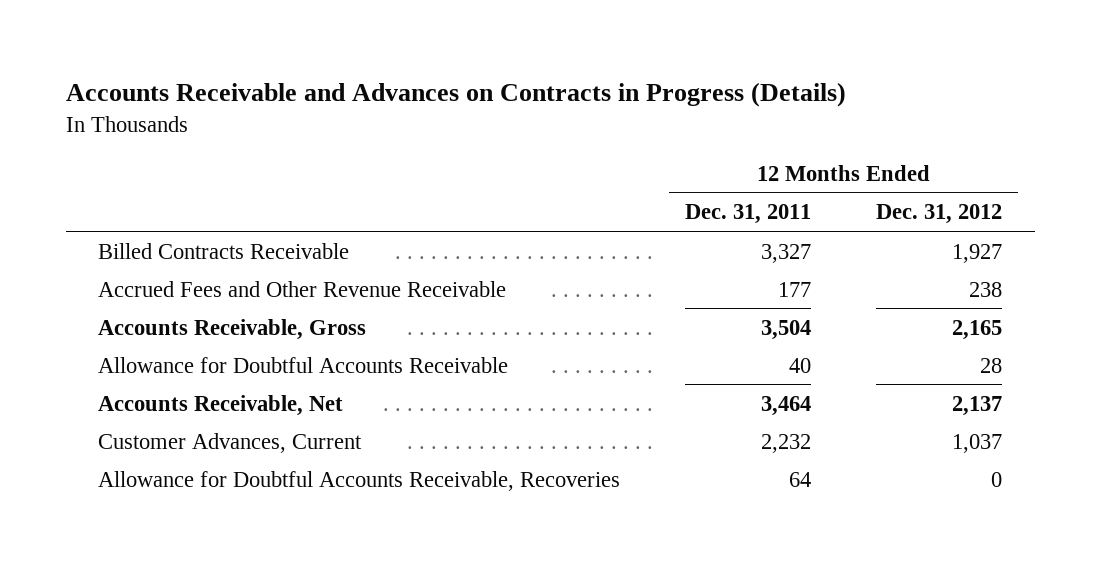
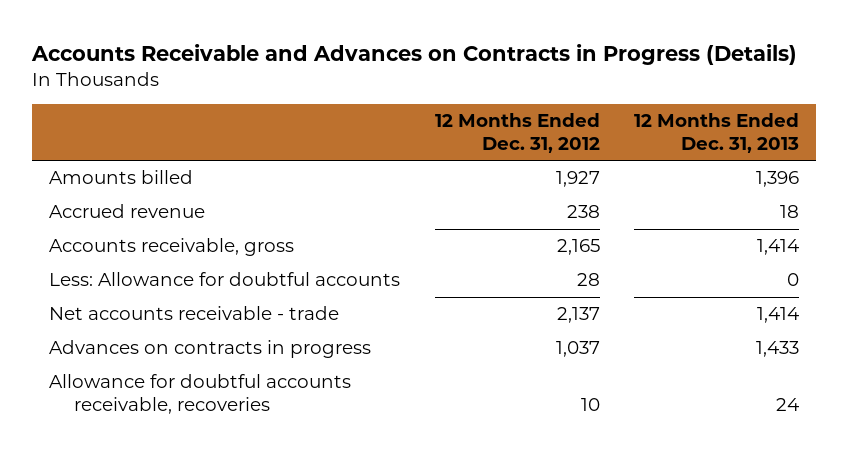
- | 12 Months Ended Dec. 31, 2011 | 12 Months Ended Dec. 31, 2012
+ | 12 Months Ended Dec. 31, 2012 | 12 Months Ended Dec. 31, 2013
- Billed Contracts Receivable | 3,327 | 1,927
- Accrued Fees and Other Revenue Receivable | 177 | 238
- Accounts Receivable, Gross | 3,504 | 2,165
- Allowance for Doubtful Accounts Receivable | 40 | 28
- Accounts Receivable, Net | 3,464 | 2,137
- Customer Advances, Current | 2,232 | 1,037
- Allowance for Doubtful Accounts Receivable, Recoveries | 64 | 0
+ Amounts billed | 1,927 | 1,396
+ Accrued revenue | 238 | 18
+ Accounts receivable, gross | 2,165 | 1,414
+ Less: Allowance for doubtful accounts | 28 | 0
+ Net accounts receivable - trade | 2,137 | 1,414
+ Advances on contracts in progress | 1,037 | 1,433
+ Allowance for doubtful accounts receivable, recoveries | 10 | 24

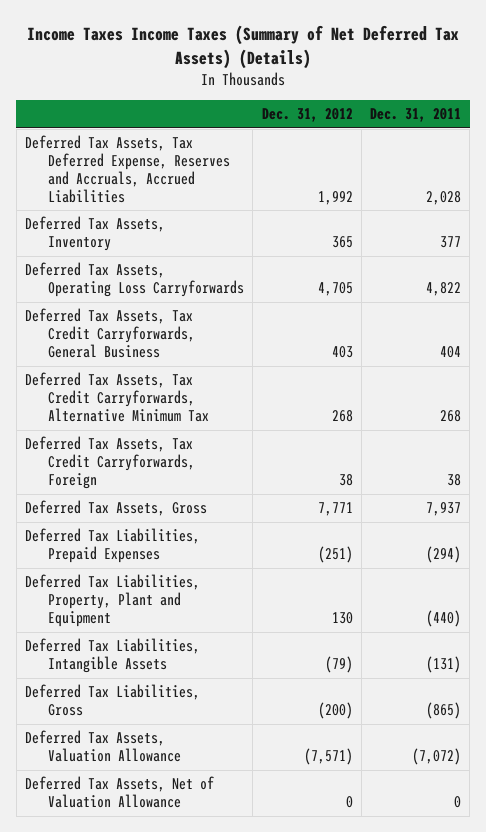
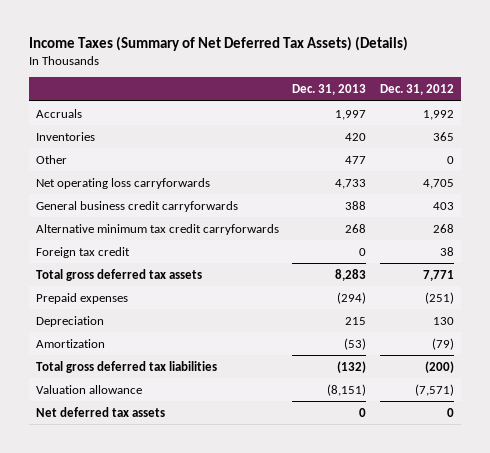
- Income Taxes Income Taxes (Summary of Net Deferred Tax Assets) (Details)
+ Income Taxes (Summary of Net Deferred Tax Assets) (Details)
- | Dec. 31, 2012 | Dec. 31, 2011
+ | Dec. 31, 2013 | Dec. 31, 2012
- Deferred Tax Assets, Tax Deferred Expense, Reserves and Accruals, Accrued Liabilities | 1,992 | 2,028
- Deferred Tax Assets, Inventory | 365 | 377
- Deferred Tax Assets, Operating Loss Carryforwards | 4,705 | 4,822
- Deferred Tax Assets, Tax Credit Carryforwards, General Business | 403 | 404
- Deferred Tax Assets, Tax Credit Carryforwards, Alternative Minimum Tax | 268 | 268
- Deferred Tax Assets, Tax Credit Carryforwards, Foreign | 38 | 38
- Deferred Tax Assets, Gross | 7,771 | 7,937
- Deferred Tax Liabilities, Prepaid Expenses | (251) | (294)
- Deferred Tax Liabilities, Property, Plant and Equipment | 130 | (440)
- Deferred Tax Liabilities, Intangible Assets | (79) | (131)
- Deferred Tax Liabilities, Gross | (200) | (865)
- Deferred Tax Assets, Valuation Allowance | (7,571) | (7,072)
- Deferred Tax Assets, Net of Valuation Allowance | 0 | 0
+ Accruals | 1,997 | 1,992
+ Inventories | 420 | 365
+ Other | 477 | 0
+ Net operating loss carryforwards | 4,733 | 4,705
+ General business credit carryforwards | 388 | 403
+ Alternative minimum tax credit carryforwards | 268 | 268
+ Foreign tax credit | 0 | 38
+ Total gross deferred tax assets | 8,283 | 7,771
+ Prepaid expenses | (294) | (251)
+ Depreciation | 215 | 130
+ Amortization | (53) | (79)
+ Total gross deferred tax liabilities | (132) | (200)
+ Valuation allowance | (8,151) | (7,571)
+ Net deferred tax assets | 0 | 0

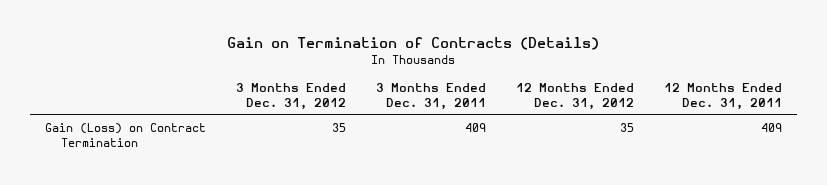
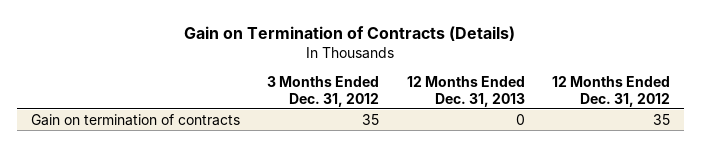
- | 3 Months Ended Dec. 31, 2012 | 3 Months Ended Dec. 31, 2011 | 12 Months Ended Dec. 31, 2012 | 12 Months Ended Dec. 31, 2011
+ | 3 Months Ended Dec. 31, 2012 | 12 Months Ended Dec. 31, 2013 | 12 Months Ended Dec. 31, 2012
- Gain (Loss) on Contract Termination | 35 | 409 | 35 | 409
+ Gain on termination of contracts | 35 | 0 | 35

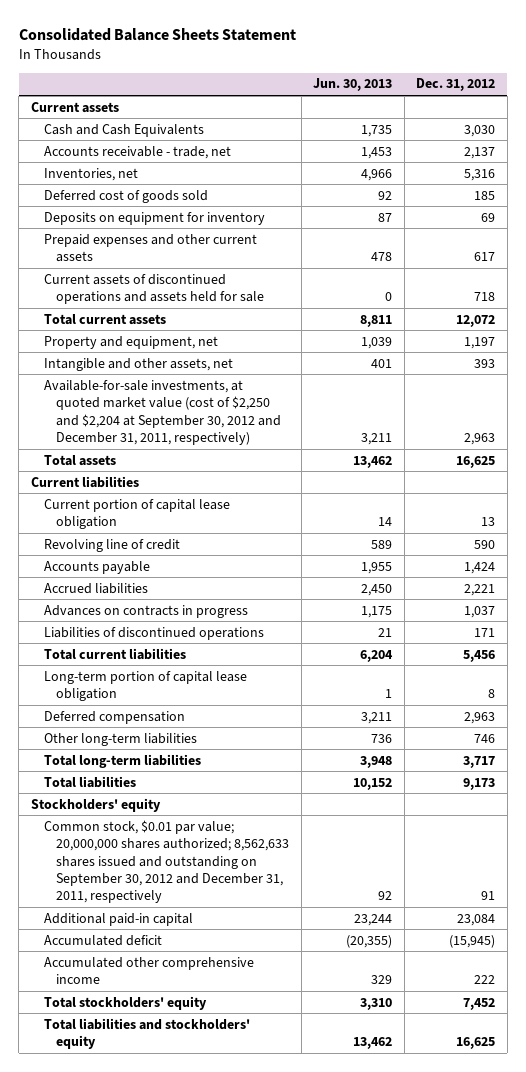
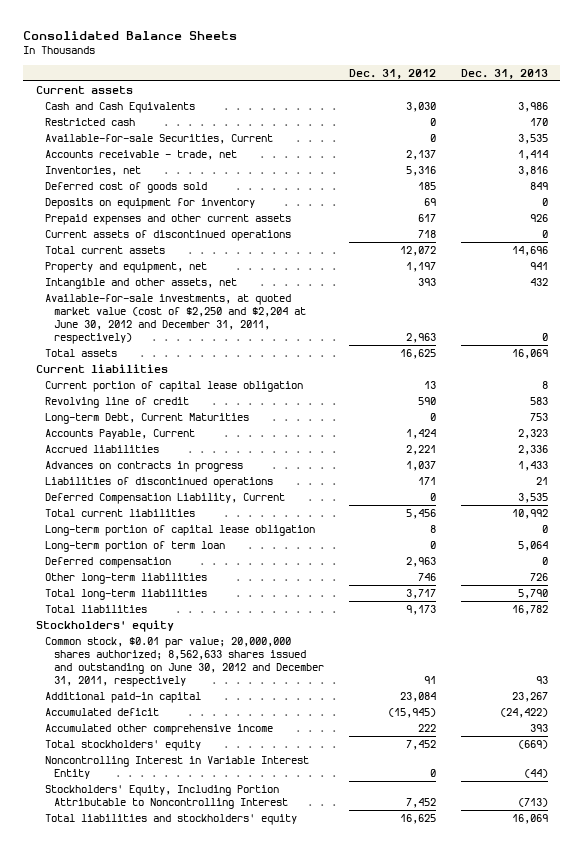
- Consolidated Balance Sheets Statement
+ Consolidated Balance Sheets
- | Jun. 30, 2013 | Dec. 31, 2012
+ | Dec. 31, 2012 | Dec. 31, 2013
+ Restricted cash | 0 | 170
+ Available-for-sale Securities, Current | 0 | 3,535
- Current assets of discontinued operations and assets held for sale | 0 | 718
+ Current assets of discontinued operations | 718 | 0
- Available-for-sale investments, at quoted market value (cost of $2,250 and $2,204 at September 30, 2012 and December 31, 2011, respectively) | 3,211 | 2,963
+ Available-for-sale investments, at quoted market value (cost of $2,250 and $2,204 at June 30, 2012 and December 31, 2011, respectively) | 2,963 | 0
- Accounts payable | 1,955 | 1,424
+ Long-term Debt, Current Maturities | 0 | 753
+ Accounts Payable, Current | 1,424 | 2,323
+ Deferred Compensation Liability, Current | 0 | 3,535
+ Long-term portion of term loan | 0 | 5,064
- Common stock, $0.01 par value; 20,000,000 shares authorized; 8,562,633 shares issued and outstanding on September 30, 2012 and December 31, 2011, respectively | 92 | 91
+ Common stock, $0.01 par value; 20,000,000 shares authorized; 8,562,633 shares issued and outstanding on June 30, 2012 and December 31, 2011, respectively | 91 | 93
+ Noncontrolling Interest in Variable Interest Entity | 0 | (44)
+ Stockholders' Equity, Including Portion Attributable to Noncontrolling Interest | 7,452 | (713)

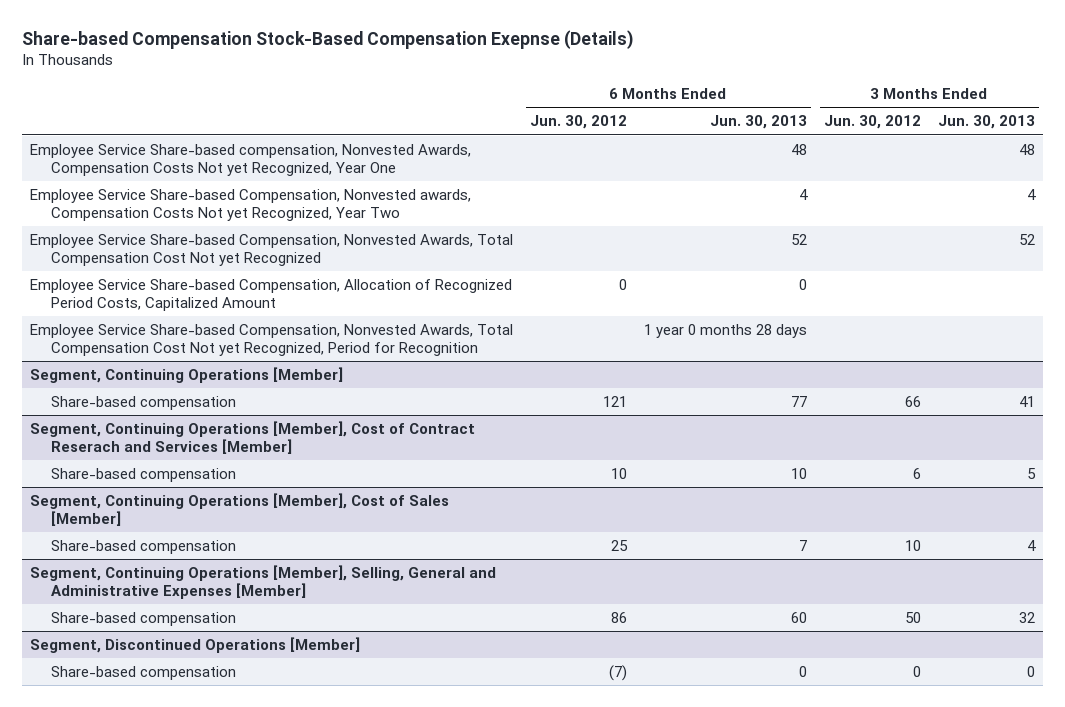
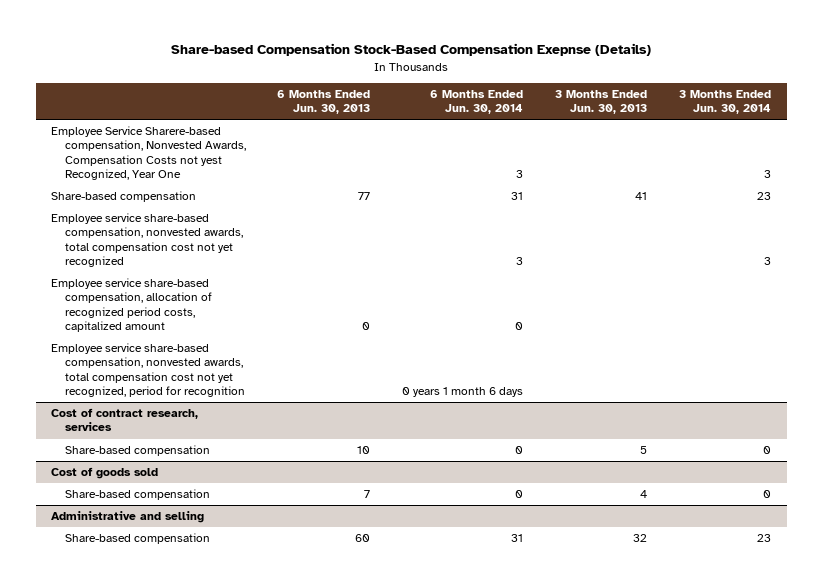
- | 6 Months Ended Jun. 30, 2012 | 6 Months Ended Jun. 30, 2013 | 3 Months Ended Jun. 30, 2012 | 3 Months Ended Jun. 30, 2013
+ | 6 Months Ended Jun. 30, 2013 | 6 Months Ended Jun. 30, 2014 | 3 Months Ended Jun. 30, 2013 | 3 Months Ended Jun. 30, 2014
- Employee Service Share-based compensation, Nonvested Awards, Compensation Costs Not yet Recognized, Year One | | 48 | | 48
- Employee Service Share-based Compensation, Nonvested awards, Compensation Costs Not yet Recognized, Year Two | | 4 | | 4
- Employee Service Share-based Compensation, Nonvested Awards, Total Compensation Cost Not yet Recognized | | 52 | | 52
- Employee Service Share-based Compensation, Allocation of Recognized Period Costs, Capitalized Amount | 0 | 0 | |
- Employee Service Share-based Compensation, Nonvested Awards, Total Compensation Cost Not yet Recognized, Period for Recognition | | 1 year 0 months 28 days | |
- Segment, Continuing Operations [Member]
+ Employee Service Sharere-based compensation, Nonvested Awards, Compensation Costs not yest Recognized, Year One | | 3 | | 3
- Segment, Continuing Operations [Member], Cost of Contract Reserach and Services [Member]
+ Employee service share-based compensation, nonvested awards, total compensation cost not yet recognized | | 3 | | 3
+ Employee service share-based compensation, allocation of recognized period costs, capitalized amount | 0 | 0 | |
+ Employee service share-based compensation, nonvested awards, total compensation cost not yet recognized, period for recognition | | 0 years 1 month 6 days | |
+ Cost of contract research, services
- Segment, Continuing Operations [Member], Cost of Sales [Member]
+ Cost of goods sold
- Segment, Continuing Operations [Member], Selling, General and Administrative Expenses [Member]
+ Administrative and selling
- Segment, Discontinued Operations [Member]
- Share-based compensation | (7) | 0 | 0 | 0

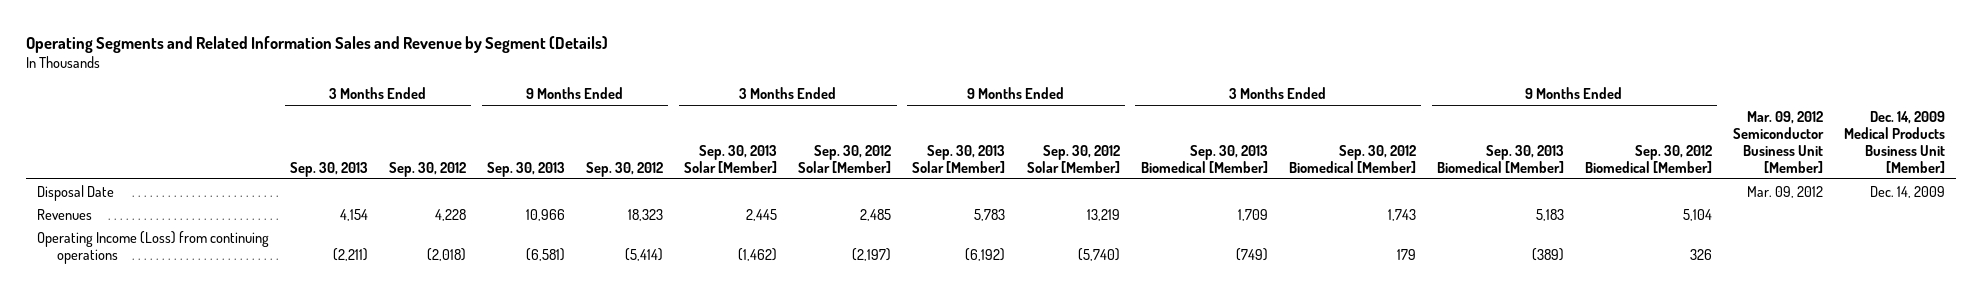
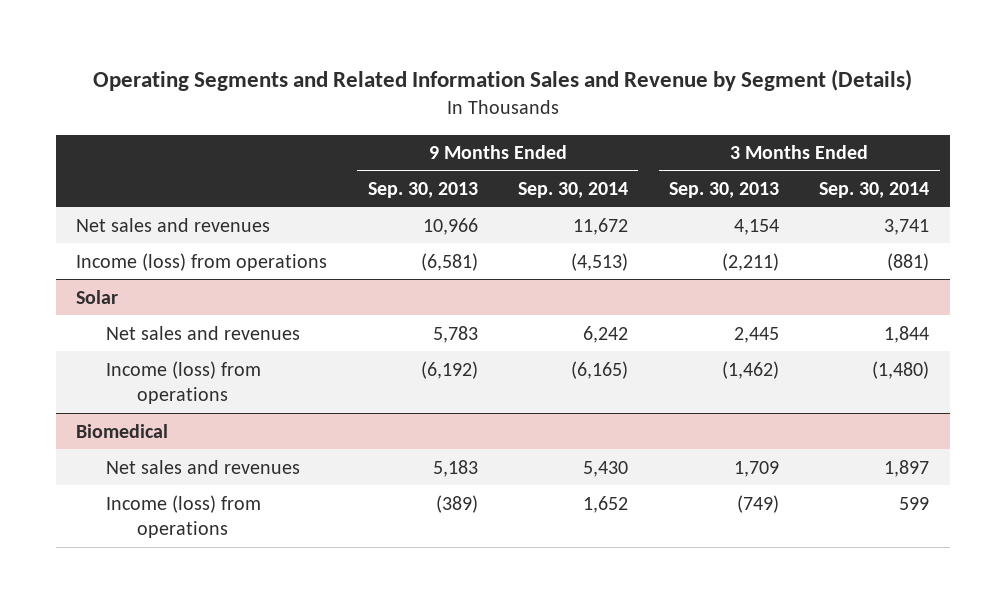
- | 3 Months Ended Sep. 30, 2013 | 3 Months Ended Sep. 30, 2012 | 9 Months Ended Sep. 30, 2013 | 9 Months Ended Sep. 30, 2012 | 3 Months Ended Sep. 30, 2013 Solar [Member] | 3 Months Ended Sep. 30, 2012 Solar [Member] | 9 Months Ended Sep. 30, 2013 Solar [Member] | 9 Months Ended Sep. 30, 2012 Solar [Member] | 3 Months Ended Sep. 30, 2013 Biomedical [Member] | 3 Months Ended Sep. 30, 2012 Biomedical [Member] | 9 Months Ended Sep. 30, 2013 Biomedical [Member] | 9 Months Ended Sep. 30, 2012 Biomedical [Member] | Mar. 09, 2012 Semiconductor Business Unit [Member] | Dec. 14, 2009 Medical Products Business Unit [Member]
+ | 9 Months Ended Sep. 30, 2013 | 9 Months Ended Sep. 30, 2014 | 3 Months Ended Sep. 30, 2013 | 3 Months Ended Sep. 30, 2014
- Disposal Date | | | | | | | | | | | | | Mar. 09, 2012 | Dec. 14, 2009
- Revenues | 4,154 | 4,228 | 10,966 | 18,323 | 2,445 | 2,485 | 5,783 | 13,219 | 1,709 | 1,743 | 5,183 | 5,104 | |
- Operating Income (Loss) from continuing operations | (2,211) | (2,018) | (6,581) | (5,414) | (1,462) | (2,197) | (6,192) | (5,740) | (749) | 179 | (389) | 326 | |
+ Net sales and revenues | 10,966 | 11,672 | 4,154 | 3,741
+ Income (loss) from operations | (6,581) | (4,513) | (2,211) | (881)
+ Solar
+ Net sales and revenues | 5,783 | 6,242 | 2,445 | 1,844
+ Income (loss) from operations | (6,192) | (6,165) | (1,462) | (1,480)
+ Biomedical
+ Net sales and revenues | 5,183 | 5,430 | 1,709 | 1,897
+ Income (loss) from operations | (389) | 1,652 | (749) | 599

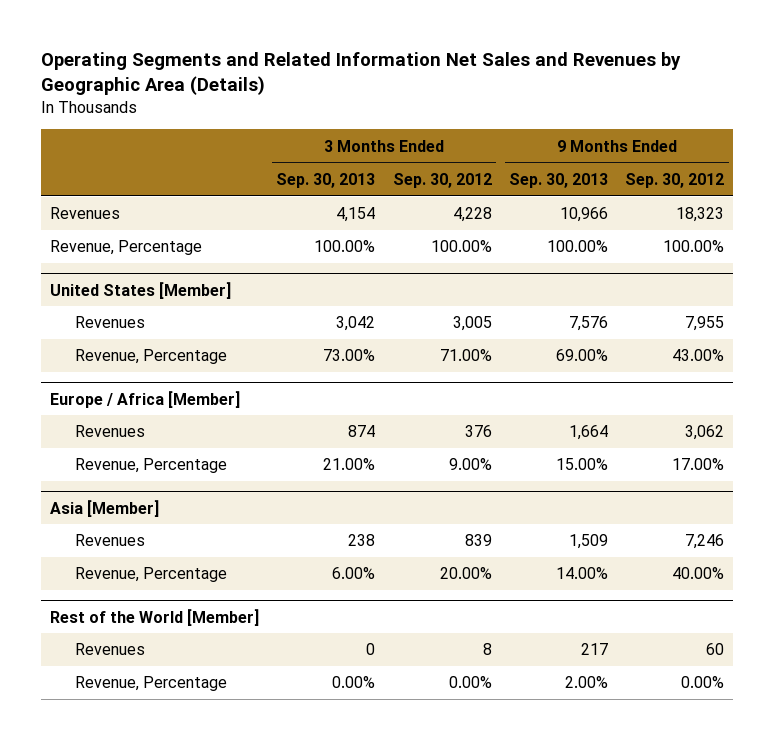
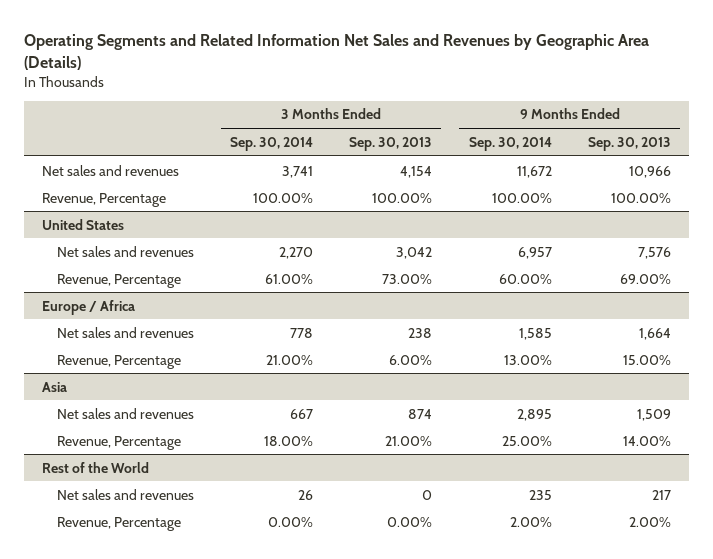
- | 3 Months Ended Sep. 30, 2013 | 3 Months Ended Sep. 30, 2012 | 9 Months Ended Sep. 30, 2013 | 9 Months Ended Sep. 30, 2012
+ | 3 Months Ended Sep. 30, 2014 | 3 Months Ended Sep. 30, 2013 | 9 Months Ended Sep. 30, 2014 | 9 Months Ended Sep. 30, 2013
- Revenues | 4,154 | 4,228 | 10,966 | 18,323
+ Net sales and revenues | 3,741 | 4,154 | 11,672 | 10,966
- United States [Member]
- Revenues | 3,042 | 3,005 | 7,576 | 7,955
+ United States
+ Net sales and revenues | 2,270 | 3,042 | 6,957 | 7,576
- Europe / Africa [Member]
- Revenues | 874 | 376 | 1,664 | 3,062
- Revenue, Percentage | 21.00% | 9.00% | 15.00% | 17.00%
- Asia [Member]
- Revenues | 238 | 839 | 1,509 | 7,246
- Revenue, Percentage | 6.00% | 20.00% | 14.00% | 40.00%
- Rest of the World [Member]
- Revenues | 0 | 8 | 217 | 60
+ Europe / Africa
+ Net sales and revenues | 778 | 238 | 1,585 | 1,664
+ Revenue, Percentage | 21.00% | 6.00% | 13.00% | 15.00%
+ Asia
+ Net sales and revenues | 667 | 874 | 2,895 | 1,509
+ Revenue, Percentage | 18.00% | 21.00% | 25.00% | 14.00%
+ Rest of the World
+ Net sales and revenues | 26 | 0 | 235 | 217

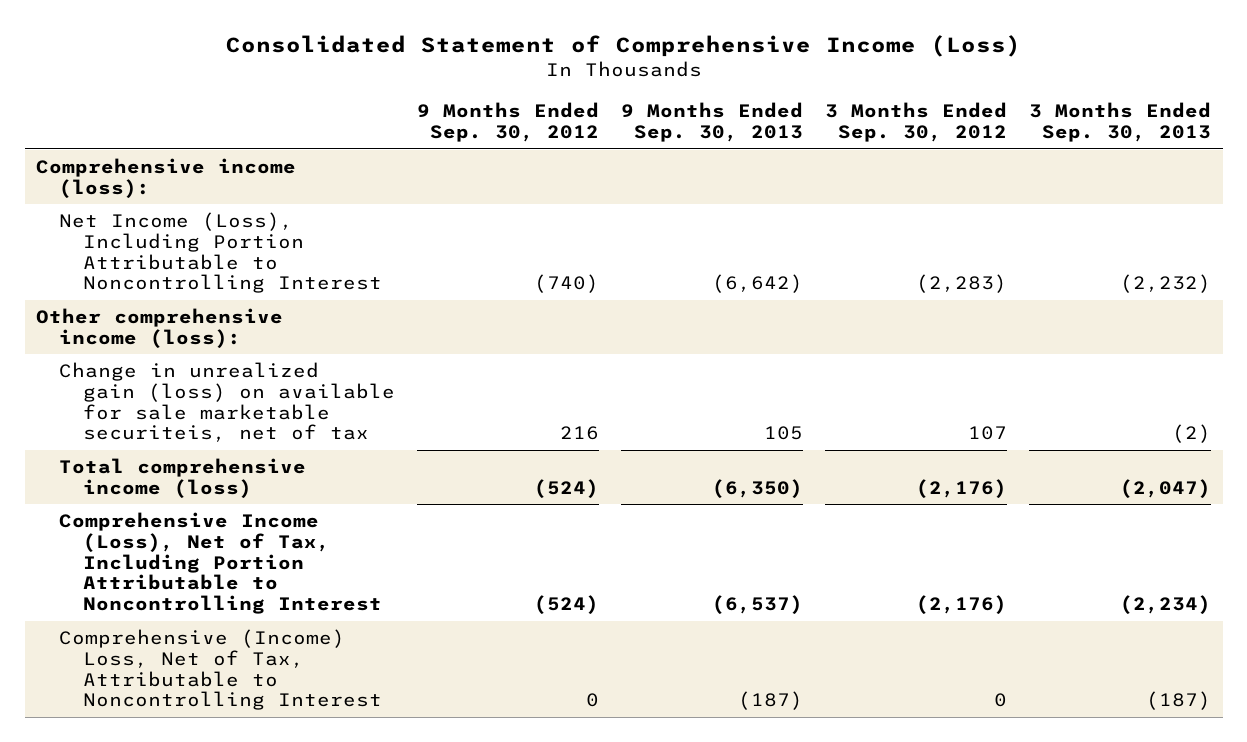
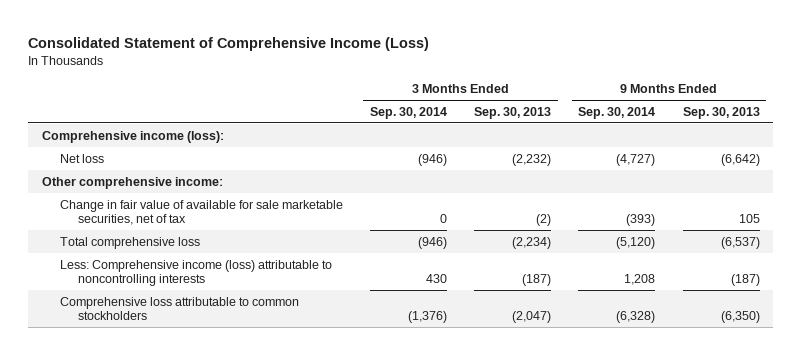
- | 9 Months Ended Sep. 30, 2012 | 9 Months Ended Sep. 30, 2013 | 3 Months Ended Sep. 30, 2012 | 3 Months Ended Sep. 30, 2013
+ | 3 Months Ended Sep. 30, 2014 | 3 Months Ended Sep. 30, 2013 | 9 Months Ended Sep. 30, 2014 | 9 Months Ended Sep. 30, 2013
- Net Income (Loss), Including Portion Attributable to Noncontrolling Interest | (740) | (6,642) | (2,283) | (2,232)
- Other comprehensive income (loss):
- Change in unrealized gain (loss) on available for sale marketable securiteis, net of tax | 216 | 105 | 107 | (2)
- Total comprehensive income (loss) | (524) | (6,350) | (2,176) | (2,047)
- Comprehensive Income (Loss), Net of Tax, Including Portion Attributable to Noncontrolling Interest | (524) | (6,537) | (2,176) | (2,234)
- Comprehensive (Income) Loss, Net of Tax, Attributable to Noncontrolling Interest | 0 | (187) | 0 | (187)
+ Net loss | (946) | (2,232) | (4,727) | (6,642)
+ Other comprehensive income:
+ Change in fair value of available for sale marketable securities, net of tax | 0 | (2) | (393) | 105
+ Total comprehensive loss | (946) | (2,234) | (5,120) | (6,537)
+ Less: Comprehensive income (loss) attributable to noncontrolling interests | 430 | (187) | 1,208 | (187)
+ Comprehensive loss attributable to common stockholders | (1,376) | (2,047) | (6,328) | (6,350)

